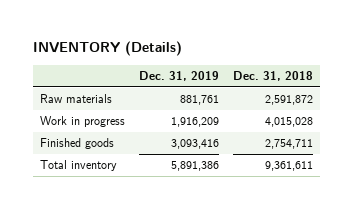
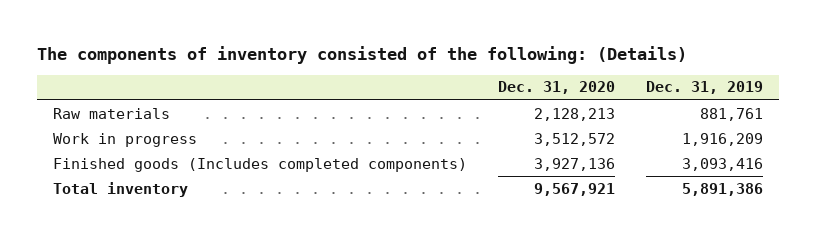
- INVENTORY (Details)
+ The components of inventory consisted of the following: (Details)
- | Dec. 31, 2019 | Dec. 31, 2018
+ | Dec. 31, 2020 | Dec. 31, 2019
- Finished goods | 3,093,416 | 2,754,711
+ Finished goods (Includes completed components) | 3,927,136 | 3,093,416

